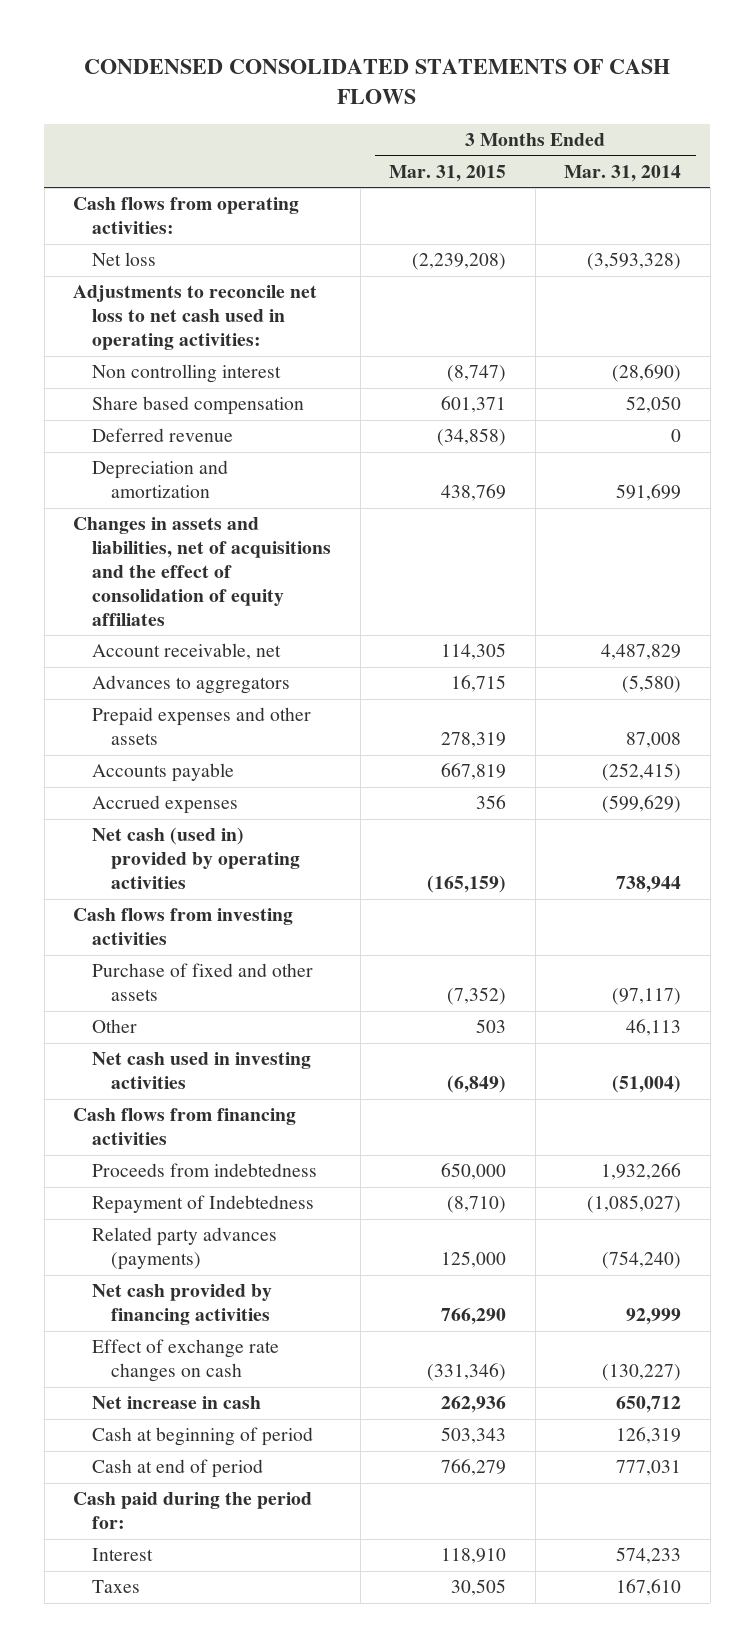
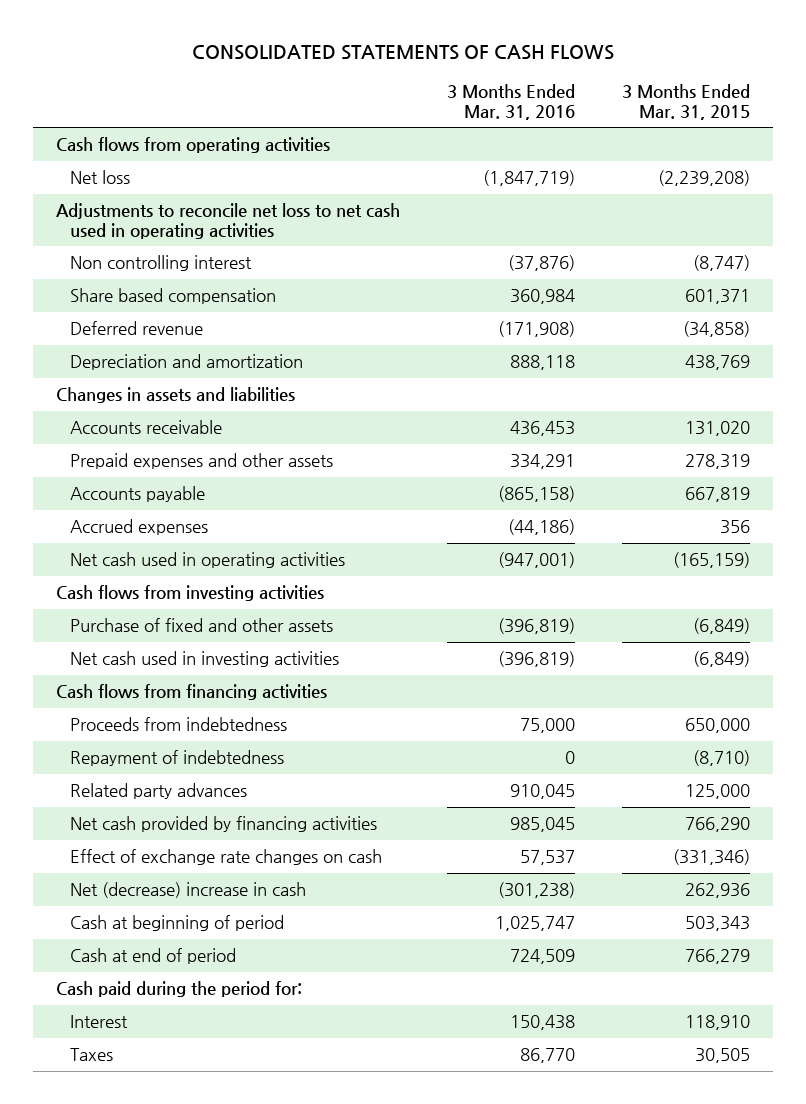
- CONDENSED CONSOLIDATED STATEMENTS OF CASH FLOWS
+ CONSOLIDATED STATEMENTS OF CASH FLOWS
- | 3 Months Ended Mar. 31, 2015 | 3 Months Ended Mar. 31, 2014
+ | 3 Months Ended Mar. 31, 2016 | 3 Months Ended Mar. 31, 2015
- Cash flows from operating activities:
+ Cash flows from operating activities
- Adjustments to reconcile net loss to net cash used in operating activities:
+ Adjustments to reconcile net loss to net cash used in operating activities
- Changes in assets and liabilities, net of acquisitions and the effect of consolidation of equity affiliates
- Account receivable, net | 114,305 | 4,487,829
- Advances to aggregators | 16,715 | (5,580)
+ Changes in assets and liabilities
+ Accounts receivable | 436,453 | 131,020
- Net cash (used in) provided by operating activities | (165,159) | 738,944
+ Net cash used in operating activities | (947,001) | (165,159)
- Purchase of fixed and other assets | (7,352) | (97,117)
- Other | 503 | 46,113
+ Purchase of fixed and other assets | (396,819) | (6,849)
- Repayment of Indebtedness | (8,710) | (1,085,027)
- Related party advances (payments) | 125,000 | (754,240)
+ Repayment of indebtedness | 0 | (8,710)
+ Related party advances | 910,045 | 125,000
- Net increase in cash | 262,936 | 650,712
+ Net (decrease) increase in cash | (301,238) | 262,936

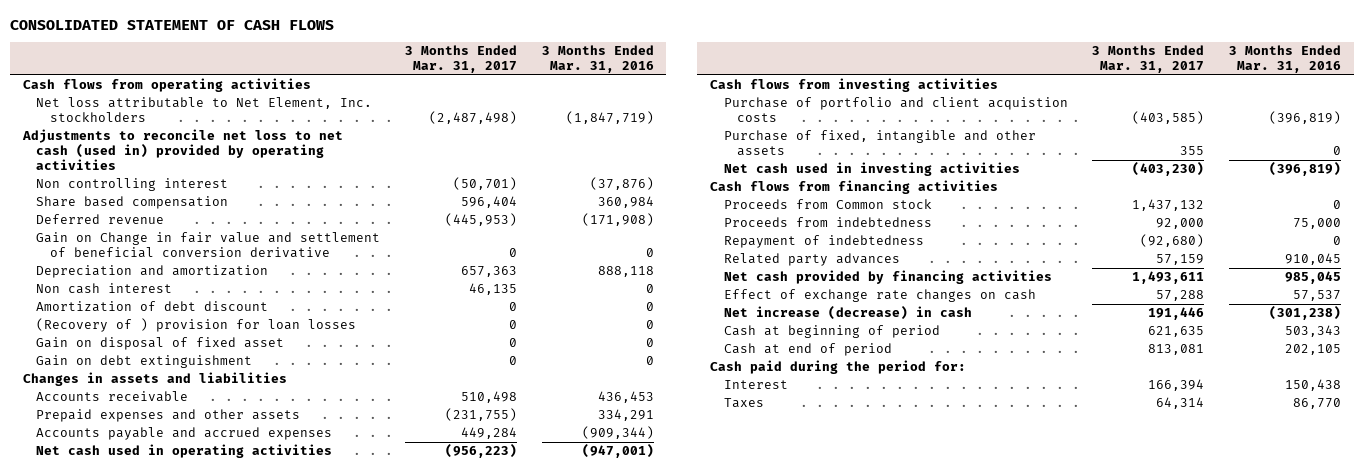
- CONSOLIDATED STATEMENTS OF CASH FLOWS
+ CONSOLIDATED STATEMENT OF CASH FLOWS
- | 3 Months Ended Mar. 31, 2016 | 3 Months Ended Mar. 31, 2015
+ | 3 Months Ended Mar. 31, 2017 | 3 Months Ended Mar. 31, 2016
- Net loss | (1,847,719) | (2,239,208)
- Adjustments to reconcile net loss to net cash used in operating activities
+ Net loss attributable to Net Element, Inc. stockholders | (2,487,498) | (1,847,719)
+ Adjustments to reconcile net loss to net cash (used in) provided by operating activities
+ Gain on Change in fair value and settlement of beneficial conversion derivative | 0 | 0
+ Non cash interest | 46,135 | 0
+ Amortization of debt discount | 0 | 0
+ (Recovery of ) provision for loan losses | 0 | 0
+ Gain on disposal of fixed asset | 0 | 0
+ Gain on debt extinguishment | 0 | 0
- Accounts payable | (865,158) | 667,819
- Accrued expenses | (44,186) | 356
+ Accounts payable and accrued expenses | 449,284 | (909,344)
- Purchase of fixed and other assets | (396,819) | (6,849)
+ Purchase of portfolio and client acquistion costs | (403,585) | (396,819)
+ Purchase of fixed, intangible and other assets | 355 | 0
+ Proceeds from Common stock | 1,437,132 | 0
- Net (decrease) increase in cash | (301,238) | 262,936
- Cash at beginning of period | 1,025,747 | 503,343
- Cash at end of period | 724,509 | 766,279
+ Net increase (decrease) in cash | 191,446 | (301,238)
+ Cash at beginning of period | 621,635 | 503,343
+ Cash at end of period | 813,081 | 202,105

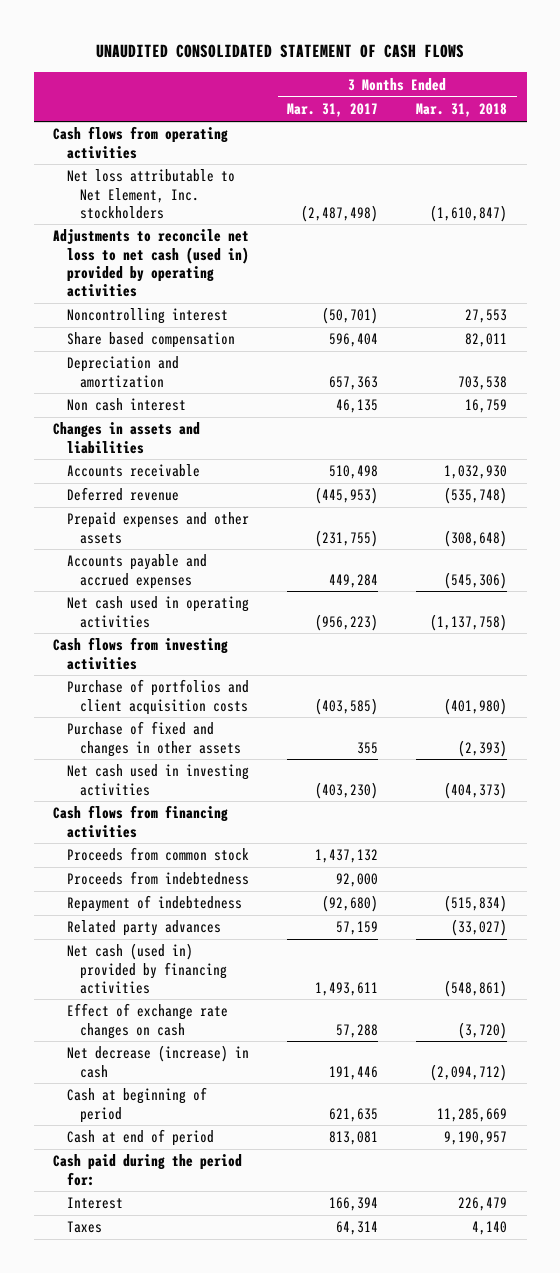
- CONSOLIDATED STATEMENT OF CASH FLOWS
+ UNAUDITED CONSOLIDATED STATEMENT OF CASH FLOWS
- | 3 Months Ended Mar. 31, 2017 | 3 Months Ended Mar. 31, 2016
+ | 3 Months Ended Mar. 31, 2017 | 3 Months Ended Mar. 31, 2018
- Non controlling interest | (50,701) | (37,876)
+ Noncontrolling interest | (50,701) | 27,553
- Gain on Change in fair value and settlement of beneficial conversion derivative | 0 | 0
- Amortization of debt discount | 0 | 0
- (Recovery of ) provision for loan losses | 0 | 0
- Gain on disposal of fixed asset | 0 | 0
- Gain on debt extinguishment | 0 | 0
moved down: Deferred revenue | (445,953) | (535,748)
- Purchase of portfolio and client acquistion costs | (403,585) | (396,819)
- Purchase of fixed, intangible and other assets | 355 | 0
+ Purchase of portfolios and client acquisition costs | (403,585) | (401,980)
+ Purchase of fixed and changes in other assets | 355 | (2,393)
- Proceeds from Common stock | 1,437,132 | 0
+ Proceeds from common stock | 1,437,132 |
- Net cash provided by financing activities | 1,493,611 | 985,045
+ Net cash (used in) provided by financing activities | 1,493,611 | (548,861)
- Net increase (decrease) in cash | 191,446 | (301,238)
+ Net decrease (increase) in cash | 191,446 | (2,094,712)

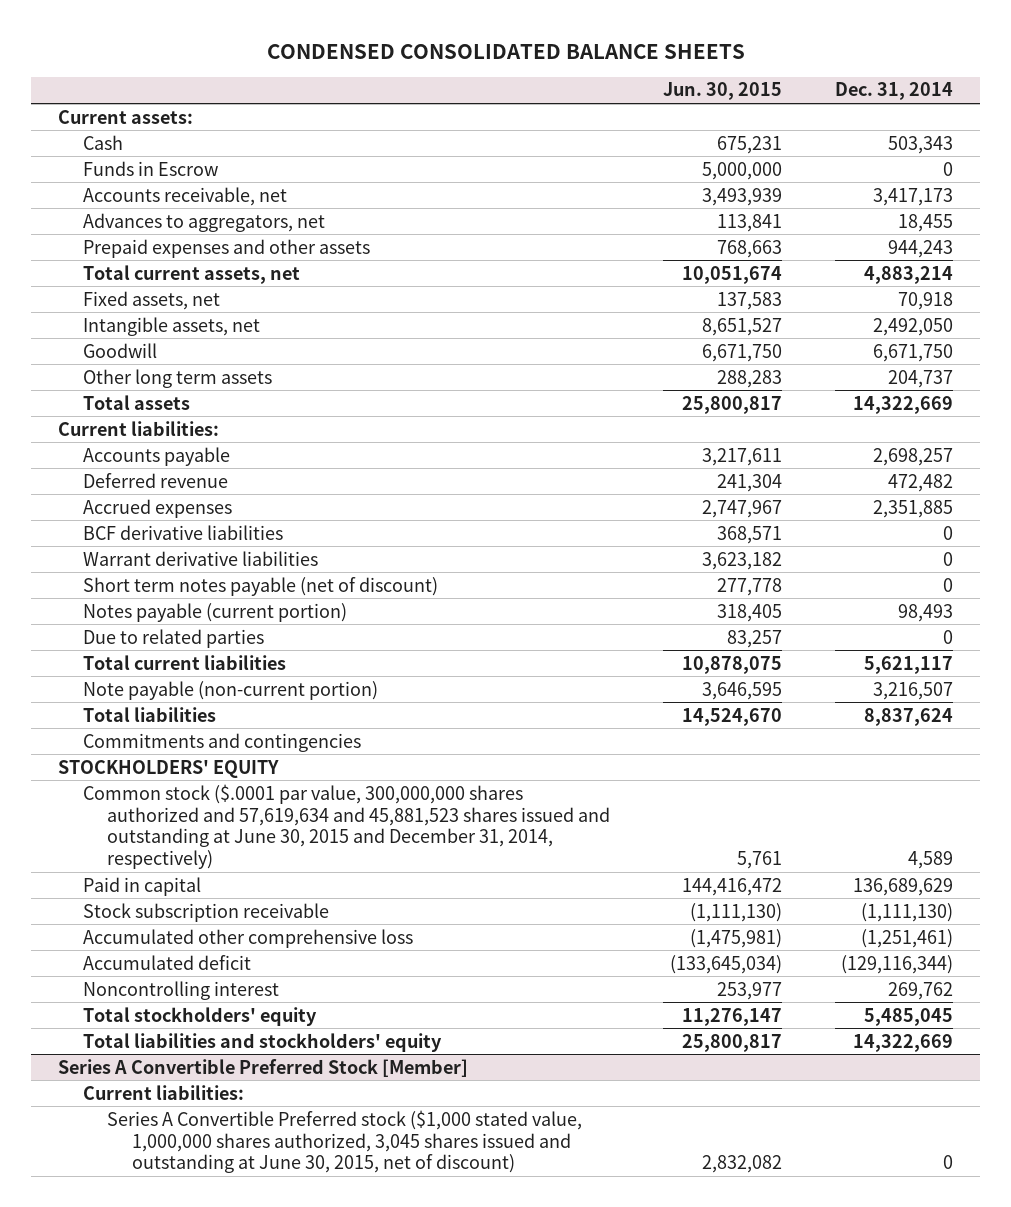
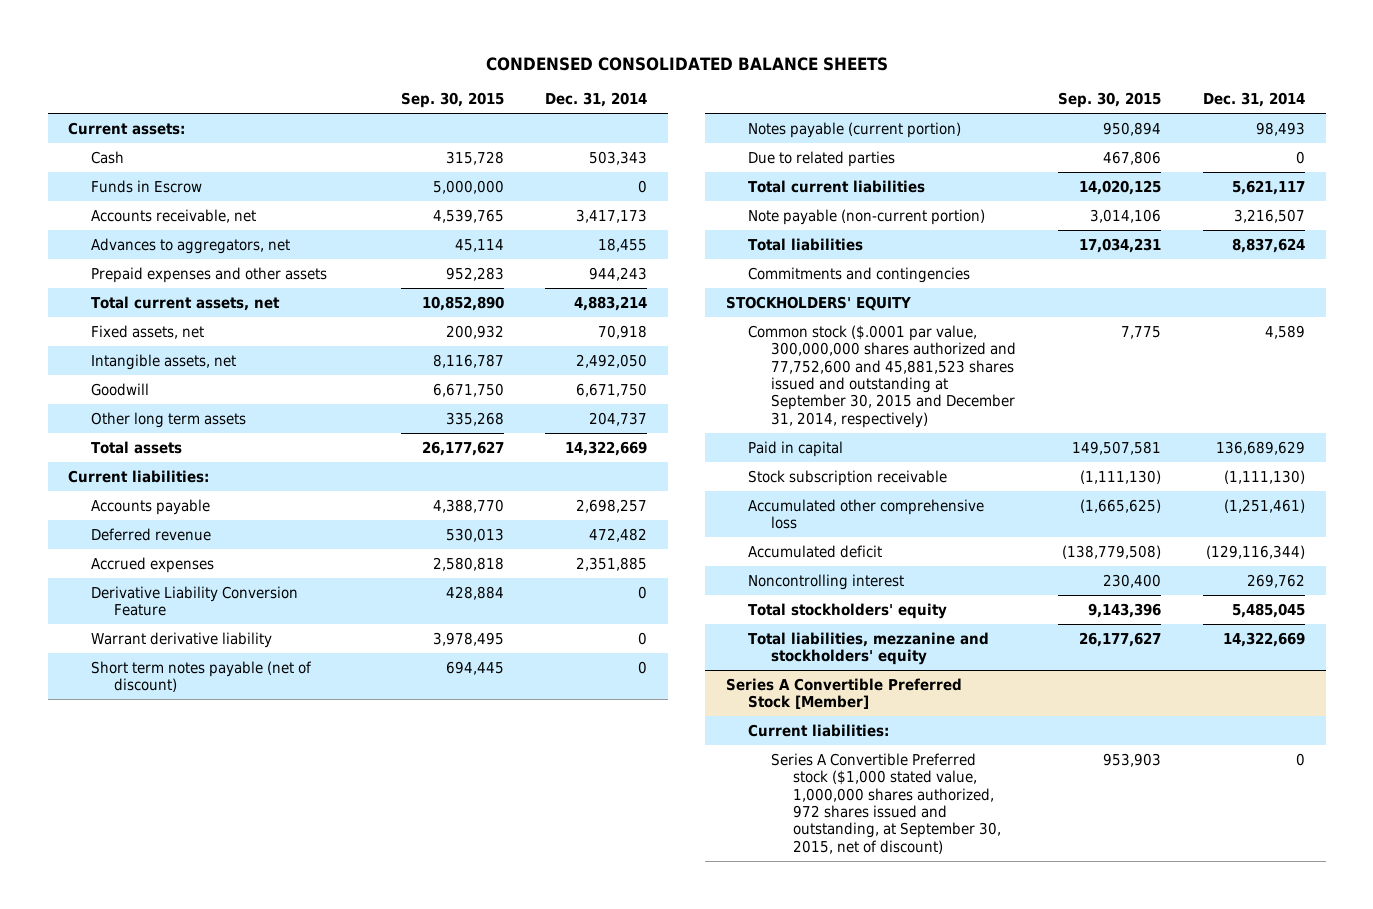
- | Jun. 30, 2015 | Dec. 31, 2014
+ | Sep. 30, 2015 | Dec. 31, 2014
- BCF derivative liabilities | 368,571 | 0
- Warrant derivative liabilities | 3,623,182 | 0
+ Derivative Liability Conversion Feature | 428,884 | 0
+ Warrant derivative liability | 3,978,495 | 0
- Common stock ($.0001 par value, 300,000,000 shares authorized and 57,619,634 and 45,881,523 shares issued and outstanding at June 30, 2015 and December 31, 2014, respectively) | 5,761 | 4,589
+ Common stock ($.0001 par value, 300,000,000 shares authorized and 77,752,600 and 45,881,523 shares issued and outstanding at September 30, 2015 and December 31, 2014, respectively) | 7,775 | 4,589
- Total liabilities and stockholders' equity | 25,800,817 | 14,322,669
+ Total liabilities, mezzanine and stockholders' equity | 26,177,627 | 14,322,669
@ Series A Convertible Preferred Stock [Member]
- Series A Convertible Preferred stock ($1,000 stated value, 1,000,000 shares authorized, 3,045 shares issued and outstanding at June 30, 2015, net of discount) | 2,832,082 | 0
+ Series A Convertible Preferred stock ($1,000 stated value, 1,000,000 shares authorized, 972 shares issued and outstanding, at September 30, 2015, net of discount) | 953,903 | 0

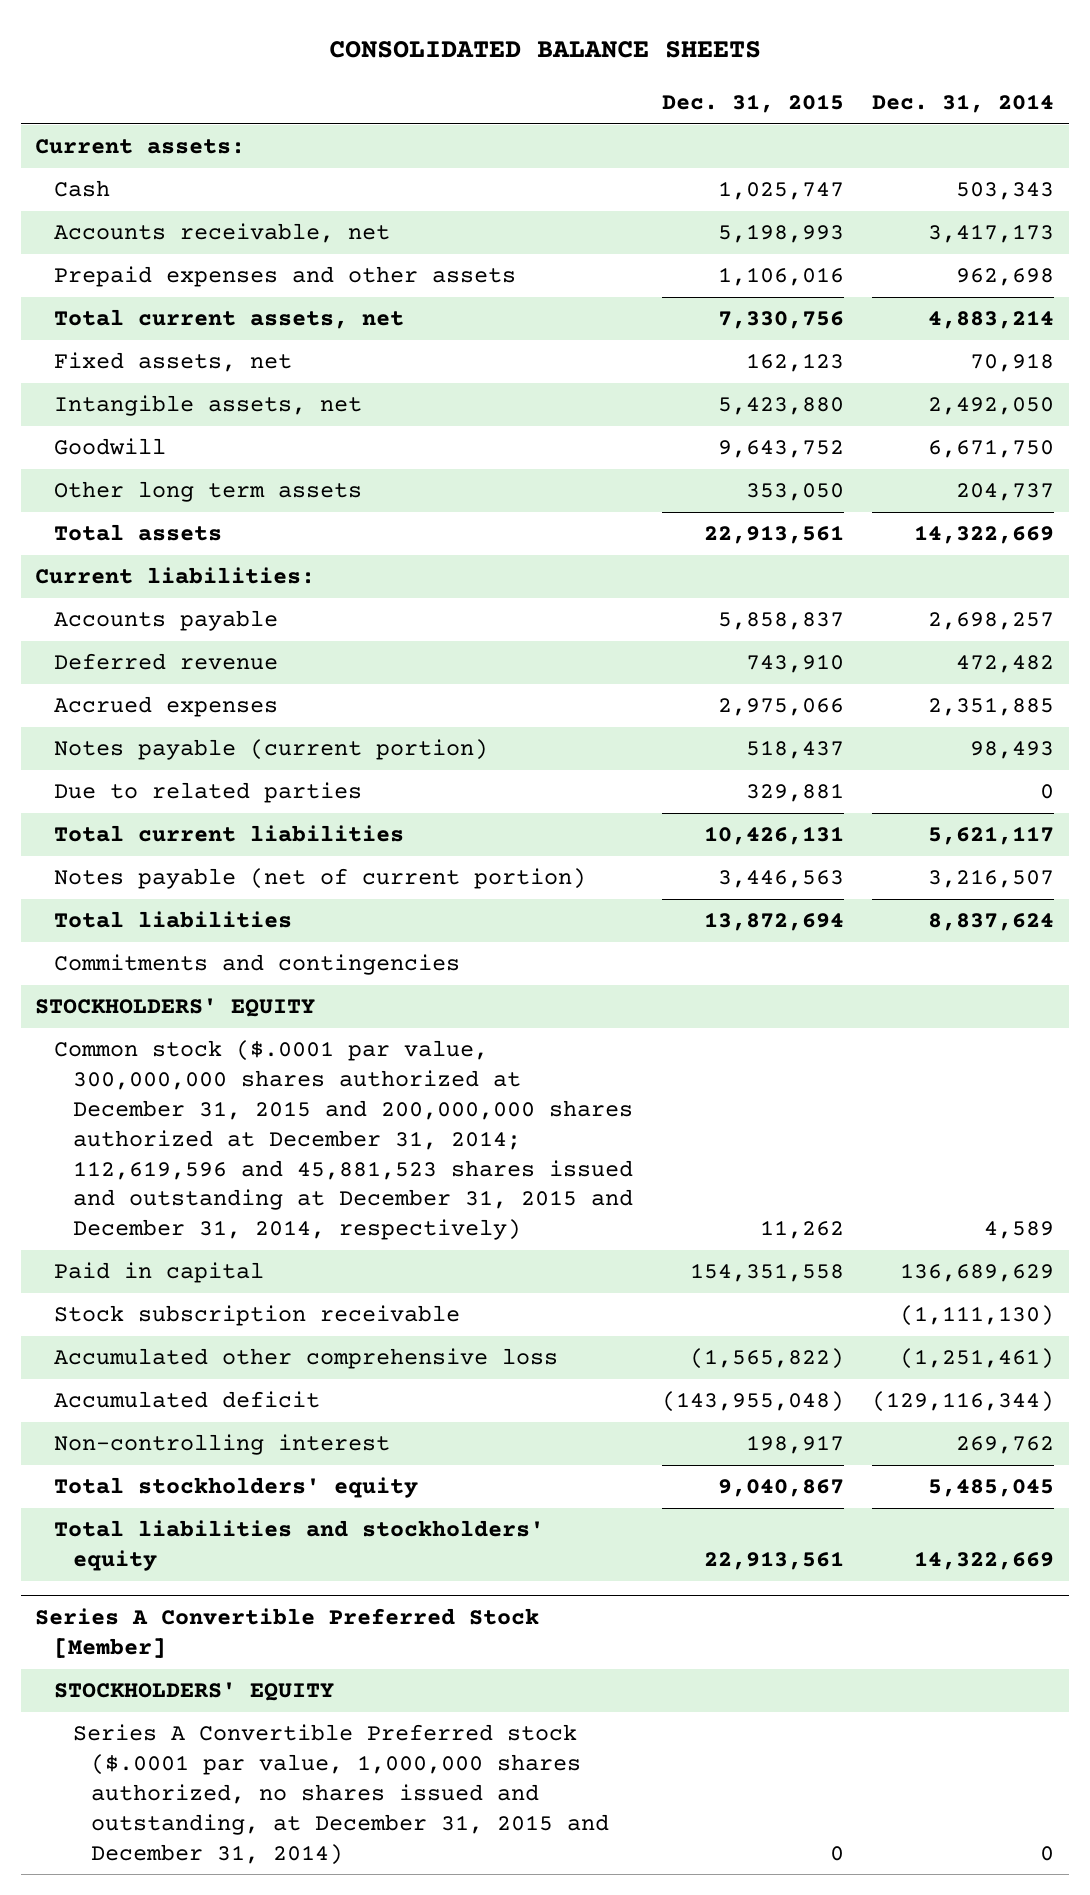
- CONDENSED CONSOLIDATED BALANCE SHEETS
+ CONSOLIDATED BALANCE SHEETS
- | Sep. 30, 2015 | Dec. 31, 2014
+ | Dec. 31, 2015 | Dec. 31, 2014
- Funds in Escrow | 5,000,000 | 0
- Advances to aggregators, net | 45,114 | 18,455
- Prepaid expenses and other assets | 952,283 | 944,243
+ Prepaid expenses and other assets | 1,106,016 | 962,698
- Derivative Liability Conversion Feature | 428,884 | 0
- Warrant derivative liability | 3,978,495 | 0
- Short term notes payable (net of discount) | 694,445 | 0
- Note payable (non-current portion) | 3,014,106 | 3,216,507
+ Notes payable (net of current portion) | 3,446,563 | 3,216,507
- Common stock ($.0001 par value, 300,000,000 shares authorized and 77,752,600 and 45,881,523 shares issued and outstanding at September 30, 2015 and December 31, 2014, respectively) | 7,775 | 4,589
+ Common stock ($.0001 par value, 300,000,000 shares authorized at December 31, 2015 and 200,000,000 shares authorized at December 31, 2014; 112,619,596 and 45,881,523 shares issued and outstanding at December 31, 2015 and December 31, 2014, respectively) | 11,262 | 4,589
- Noncontrolling interest | 230,400 | 269,762
+ Non-controlling interest | 198,917 | 269,762
- Total liabilities, mezzanine and stockholders' equity | 26,177,627 | 14,322,669
+ Total liabilities and stockholders' equity | 22,913,561 | 14,322,669
@ Series A Convertible Preferred Stock [Member]
- Current liabilities:
- Series A Convertible Preferred stock ($1,000 stated value, 1,000,000 shares authorized, 972 shares issued and outstanding, at September 30, 2015, net of discount) | 953,903 | 0
+ STOCKHOLDERS' EQUITY
+ Series A Convertible Preferred stock ($.0001 par value, 1,000,000 shares authorized, no shares issued and outstanding, at December 31, 2015 and December 31, 2014) | 0 | 0

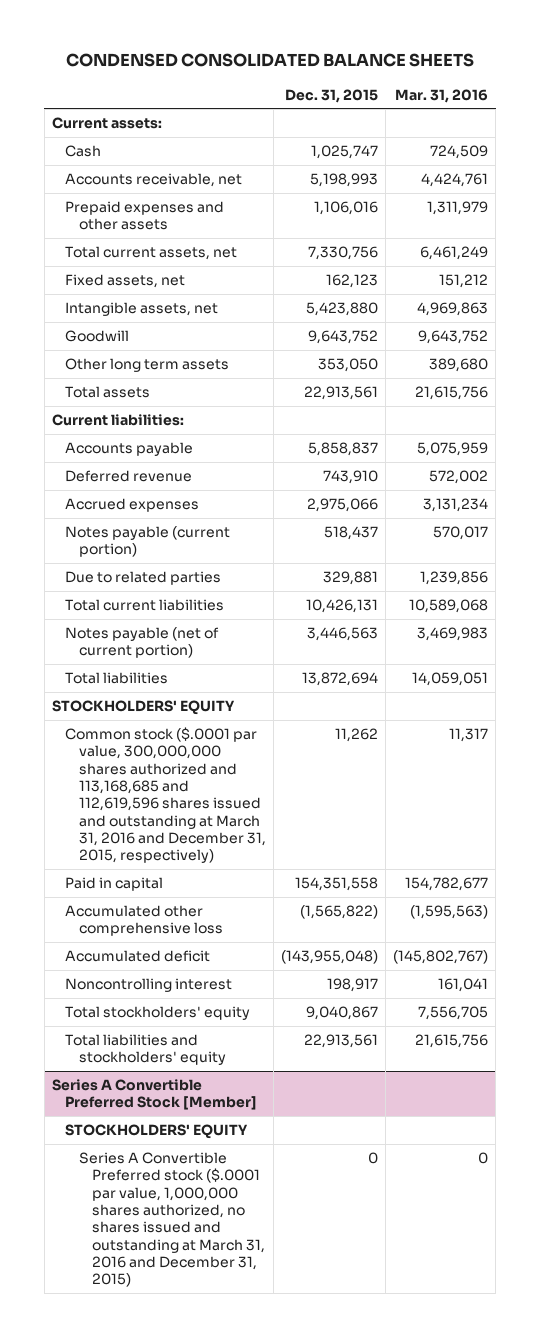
- CONSOLIDATED BALANCE SHEETS
+ CONDENSED CONSOLIDATED BALANCE SHEETS
- | Dec. 31, 2015 | Dec. 31, 2014
+ | Dec. 31, 2015 | Mar. 31, 2016
- Commitments and contingencies
- Common stock ($.0001 par value, 300,000,000 shares authorized at December 31, 2015 and 200,000,000 shares authorized at December 31, 2014; 112,619,596 and 45,881,523 shares issued and outstanding at December 31, 2015 and December 31, 2014, respectively) | 11,262 | 4,589
+ Common stock ($.0001 par value, 300,000,000 shares authorized and 113,168,685 and 112,619,596 shares issued and outstanding at March 31, 2016 and December 31, 2015, respectively) | 11,262 | 11,317
- Stock subscription receivable | | (1,111,130)
- Non-controlling interest | 198,917 | 269,762
+ Noncontrolling interest | 198,917 | 161,041
@ Series A Convertible Preferred Stock [Member]
- Series A Convertible Preferred stock ($.0001 par value, 1,000,000 shares authorized, no shares issued and outstanding, at December 31, 2015 and December 31, 2014) | 0 | 0
+ Series A Convertible Preferred stock ($.0001 par value, 1,000,000 shares authorized, no shares issued and outstanding at March 31, 2016 and December 31, 2015) | 0 | 0

